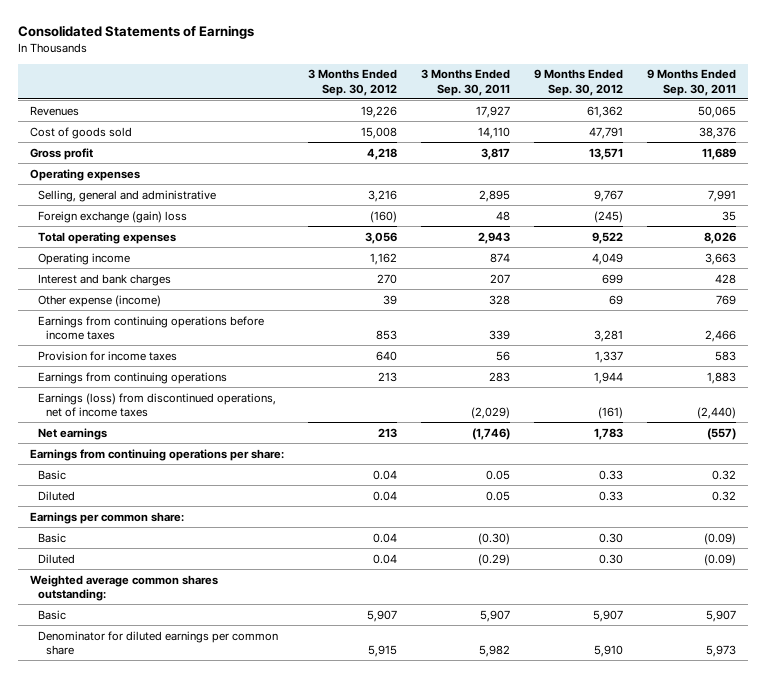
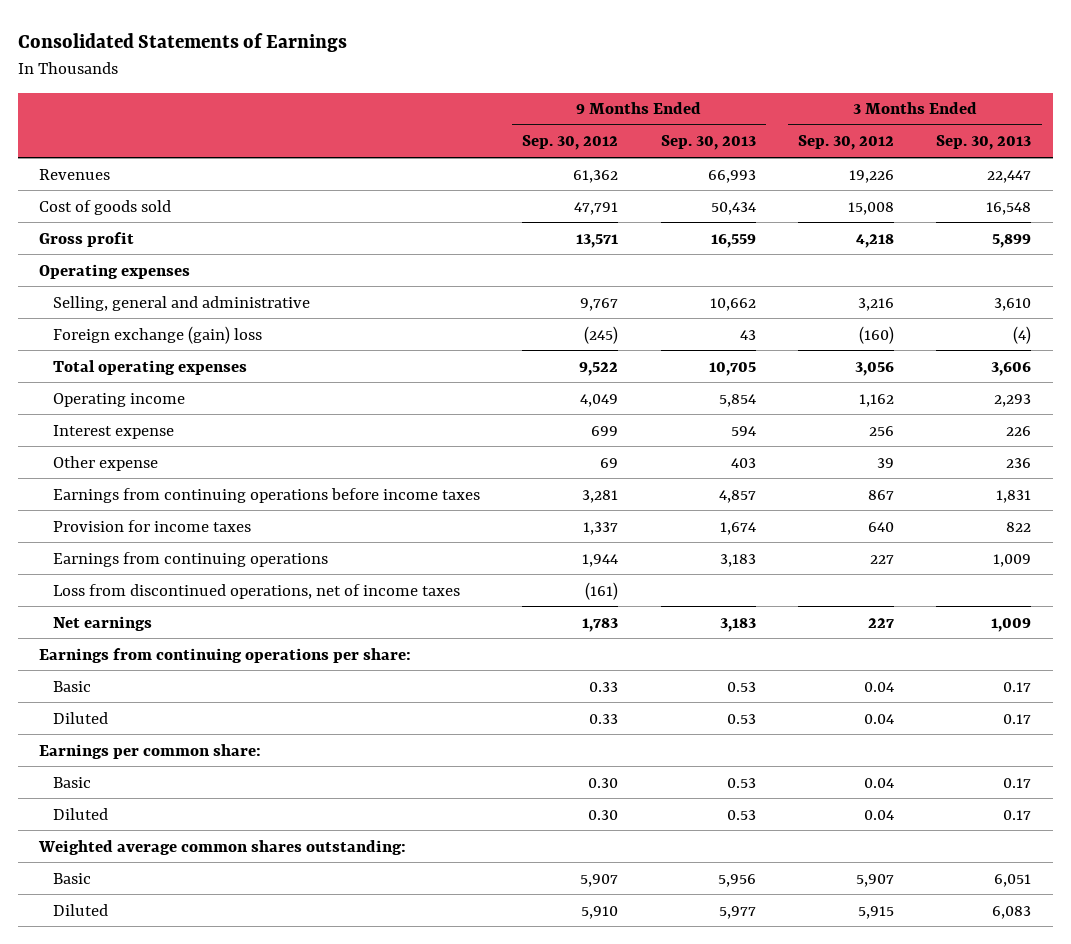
- | 3 Months Ended Sep. 30, 2012 | 3 Months Ended Sep. 30, 2011 | 9 Months Ended Sep. 30, 2012 | 9 Months Ended Sep. 30, 2011
+ | 9 Months Ended Sep. 30, 2012 | 9 Months Ended Sep. 30, 2013 | 3 Months Ended Sep. 30, 2012 | 3 Months Ended Sep. 30, 2013
- Interest and bank charges | 270 | 207 | 699 | 428
- Other expense (income) | 39 | 328 | 69 | 769
- Earnings from continuing operations before income taxes | 853 | 339 | 3,281 | 2,466
+ Interest expense | 699 | 594 | 256 | 226
+ Other expense | 69 | 403 | 39 | 236
+ Earnings from continuing operations before income taxes | 3,281 | 4,857 | 867 | 1,831
- Earnings from continuing operations | 213 | 283 | 1,944 | 1,883
- Earnings (loss) from discontinued operations, net of income taxes | | (2,029) | (161) | (2,440)
- Net earnings | 213 | (1,746) | 1,783 | (557)
+ Earnings from continuing operations | 1,944 | 3,183 | 227 | 1,009
+ Loss from discontinued operations, net of income taxes | (161) | | |
+ Net earnings | 1,783 | 3,183 | 227 | 1,009
- Denominator for diluted earnings per common share | 5,915 | 5,982 | 5,910 | 5,973
+ Diluted | 5,910 | 5,977 | 5,915 | 6,083

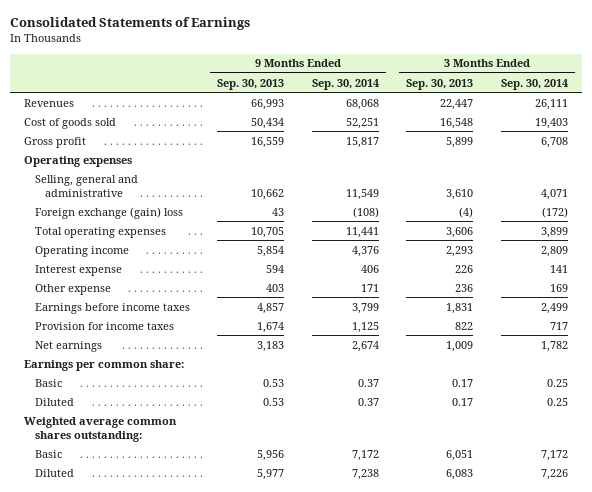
- | 9 Months Ended Sep. 30, 2012 | 9 Months Ended Sep. 30, 2013 | 3 Months Ended Sep. 30, 2012 | 3 Months Ended Sep. 30, 2013
+ | 9 Months Ended Sep. 30, 2013 | 9 Months Ended Sep. 30, 2014 | 3 Months Ended Sep. 30, 2013 | 3 Months Ended Sep. 30, 2014
- Earnings from continuing operations before income taxes | 3,281 | 4,857 | 867 | 1,831
+ Earnings before income taxes | 4,857 | 3,799 | 1,831 | 2,499
- Earnings from continuing operations | 1,944 | 3,183 | 227 | 1,009
- Loss from discontinued operations, net of income taxes | (161) | | |
- Earnings from continuing operations per share:
- Basic | 0.33 | 0.53 | 0.04 | 0.17
- Diluted | 0.33 | 0.53 | 0.04 | 0.17

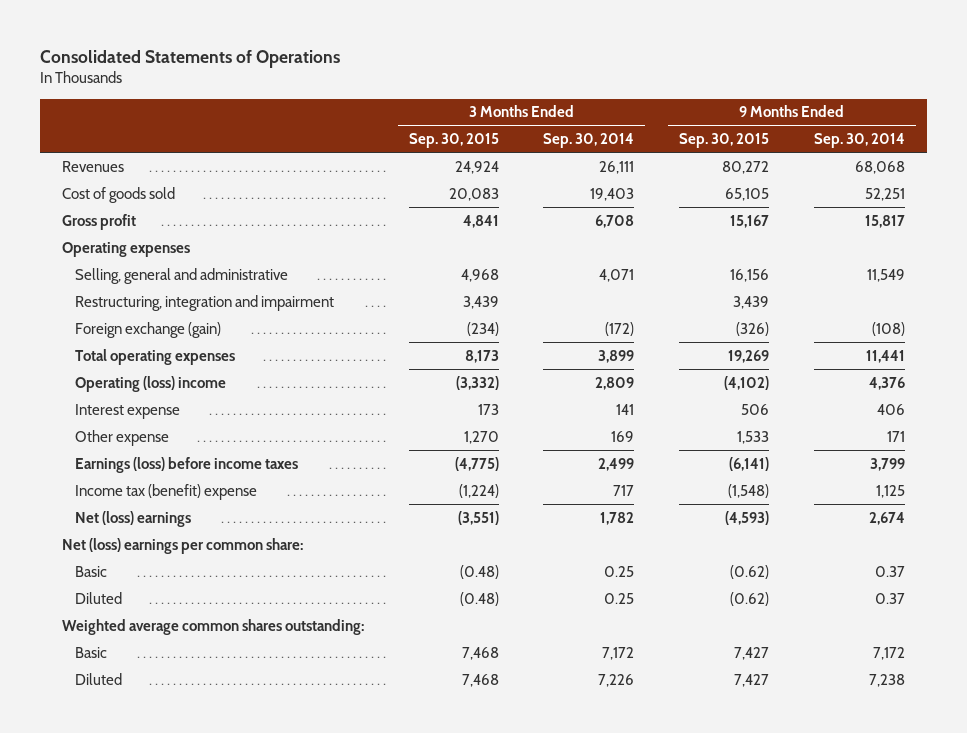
- Consolidated Statements of Earnings
+ Consolidated Statements of Operations
- | 9 Months Ended Sep. 30, 2013 | 9 Months Ended Sep. 30, 2014 | 3 Months Ended Sep. 30, 2013 | 3 Months Ended Sep. 30, 2014
+ | 3 Months Ended Sep. 30, 2015 | 3 Months Ended Sep. 30, 2014 | 9 Months Ended Sep. 30, 2015 | 9 Months Ended Sep. 30, 2014
- Foreign exchange (gain) loss | 43 | (108) | (4) | (172)
+ Restructuring, integration and impairment | 3,439 | | 3,439 |
+ Foreign exchange (gain) | (234) | (172) | (326) | (108)
- Operating income | 5,854 | 4,376 | 2,293 | 2,809
+ Operating (loss) income | (3,332) | 2,809 | (4,102) | 4,376
- Earnings before income taxes | 4,857 | 3,799 | 1,831 | 2,499
- Provision for income taxes | 1,674 | 1,125 | 822 | 717
- Net earnings | 3,183 | 2,674 | 1,009 | 1,782
- Earnings per common share:
+ Earnings (loss) before income taxes | (4,775) | 2,499 | (6,141) | 3,799
+ Income tax (benefit) expense | (1,224) | 717 | (1,548) | 1,125
+ Net (loss) earnings | (3,551) | 1,782 | (4,593) | 2,674
+ Net (loss) earnings per common share:

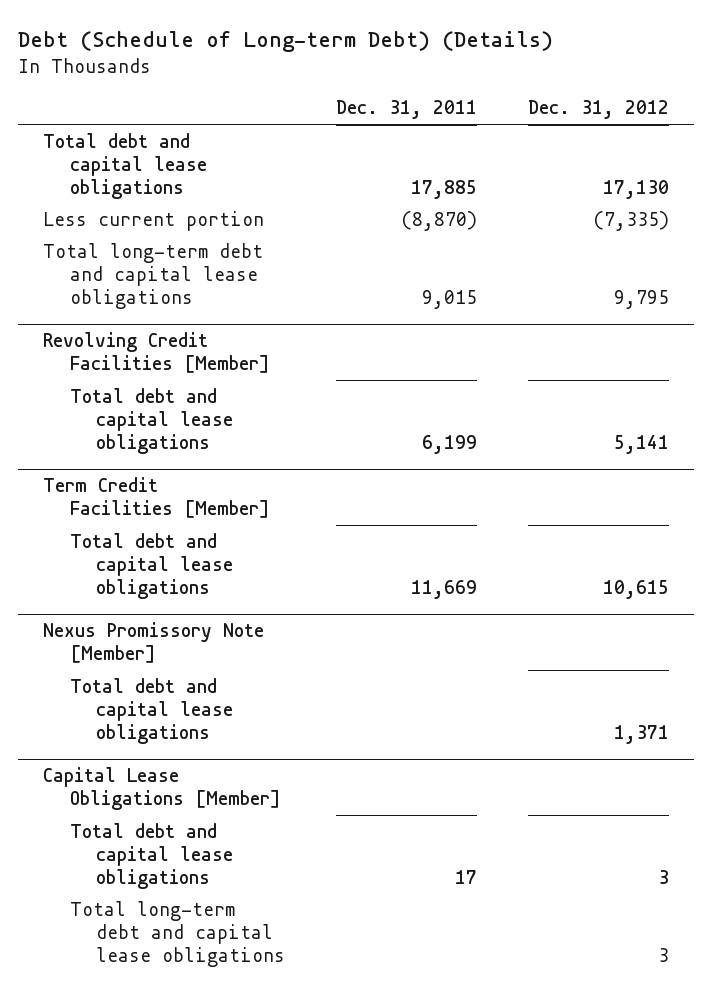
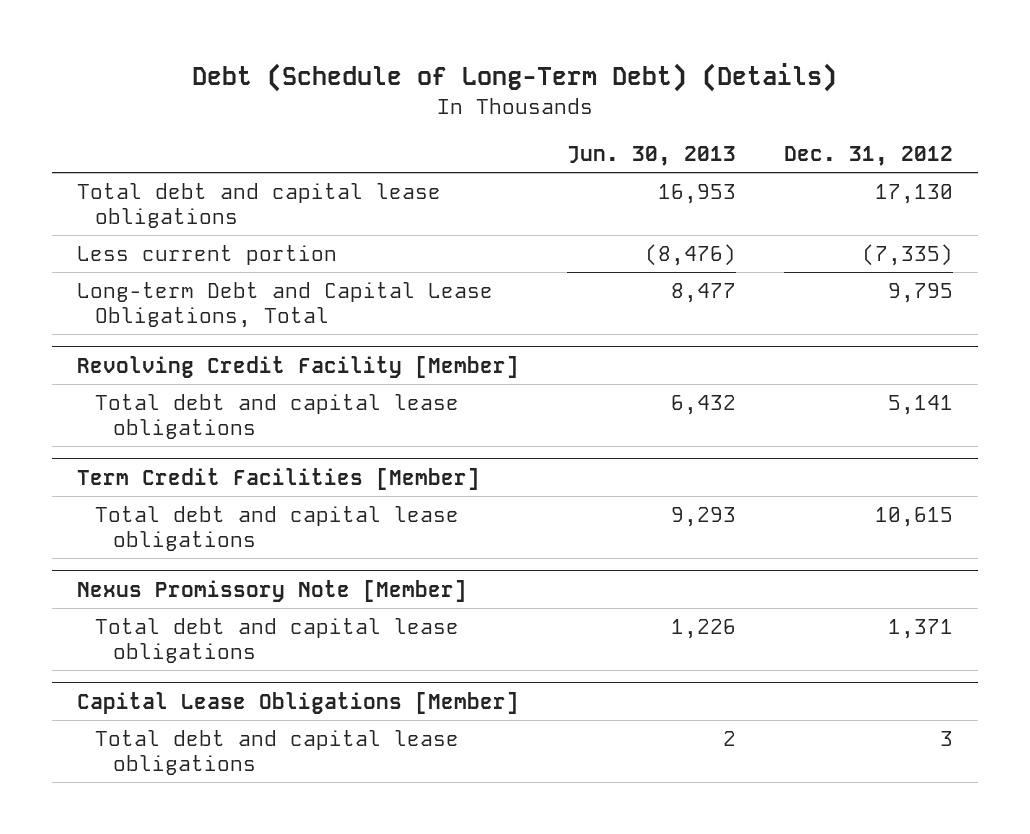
- Debt (Schedule of Long-term Debt) (Details)
+ Debt (Schedule of Long-Term Debt) (Details)
- | Dec. 31, 2011 | Dec. 31, 2012
+ | Jun. 30, 2013 | Dec. 31, 2012
- Total long-term debt and capital lease obligations | 9,015 | 9,795
- Revolving Credit Facilities [Member]
+ Long-term Debt and Capital Lease Obligations, Total | 8,477 | 9,795
+ Revolving Credit Facility [Member]
@ Capital Lease Obligations [Member]
- Total long-term debt and capital lease obligations | | 3

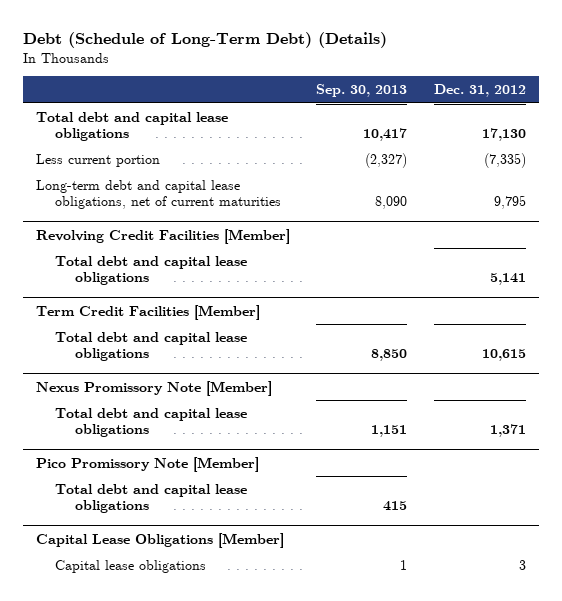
- | Jun. 30, 2013 | Dec. 31, 2012
+ | Sep. 30, 2013 | Dec. 31, 2012
- Long-term Debt and Capital Lease Obligations, Total | 8,477 | 9,795
- Revolving Credit Facility [Member]
+ Long-term debt and capital lease obligations, net of current maturities | 8,090 | 9,795
+ Revolving Credit Facilities [Member]
+ Pico Promissory Note [Member]
+ Total debt and capital lease obligations | 415 |
@ Capital Lease Obligations [Member]
- Total debt and capital lease obligations | 2 | 3
+ Capital lease obligations | 1 | 3

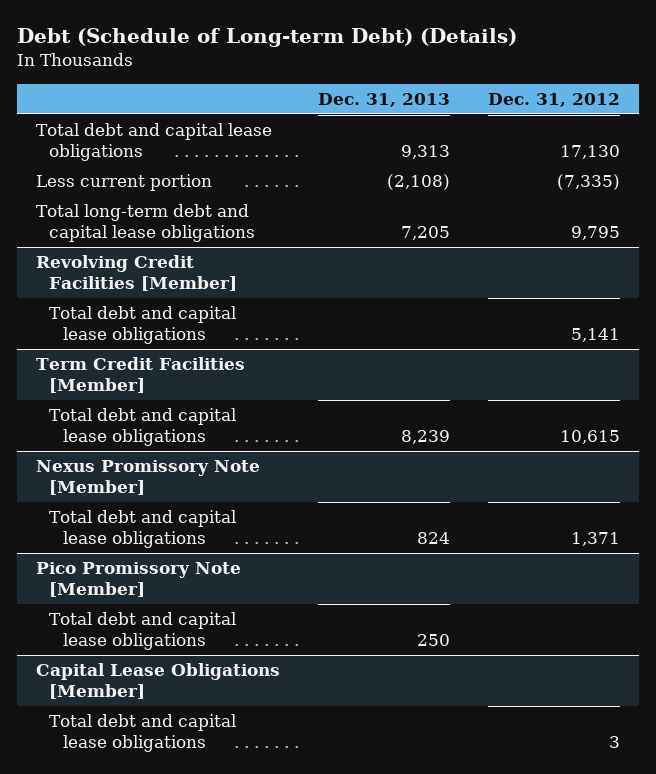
- Debt (Schedule of Long-Term Debt) (Details)
+ Debt (Schedule of Long-term Debt) (Details)
- | Sep. 30, 2013 | Dec. 31, 2012
+ | Dec. 31, 2013 | Dec. 31, 2012
- Long-term debt and capital lease obligations, net of current maturities | 8,090 | 9,795
+ Total long-term debt and capital lease obligations | 7,205 | 9,795
@ Capital Lease Obligations [Member]
- Capital lease obligations | 1 | 3
+ Total debt and capital lease obligations | | 3

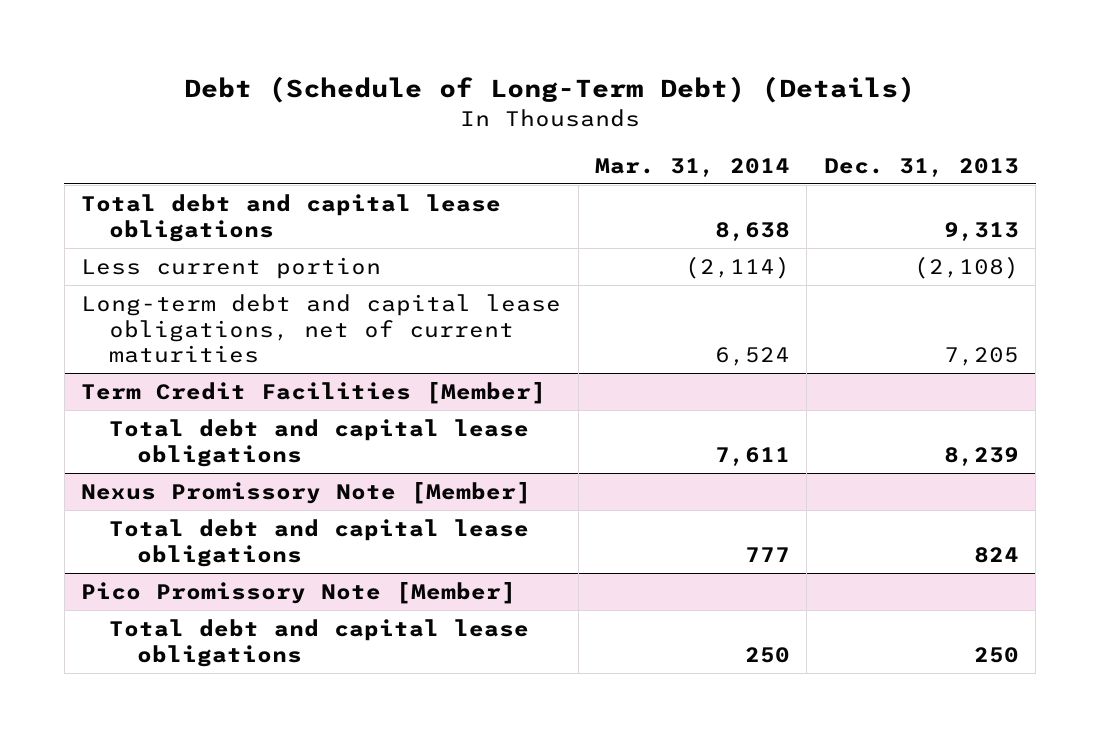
- Debt (Schedule of Long-term Debt) (Details)
+ Debt (Schedule of Long-Term Debt) (Details)
- | Dec. 31, 2013 | Dec. 31, 2012
+ | Mar. 31, 2014 | Dec. 31, 2013
- Total long-term debt and capital lease obligations | 7,205 | 9,795
- Revolving Credit Facilities [Member]
- Total debt and capital lease obligations | | 5,141
+ Long-term debt and capital lease obligations, net of current maturities | 6,524 | 7,205
- Capital Lease Obligations [Member]
- Total debt and capital lease obligations | | 3

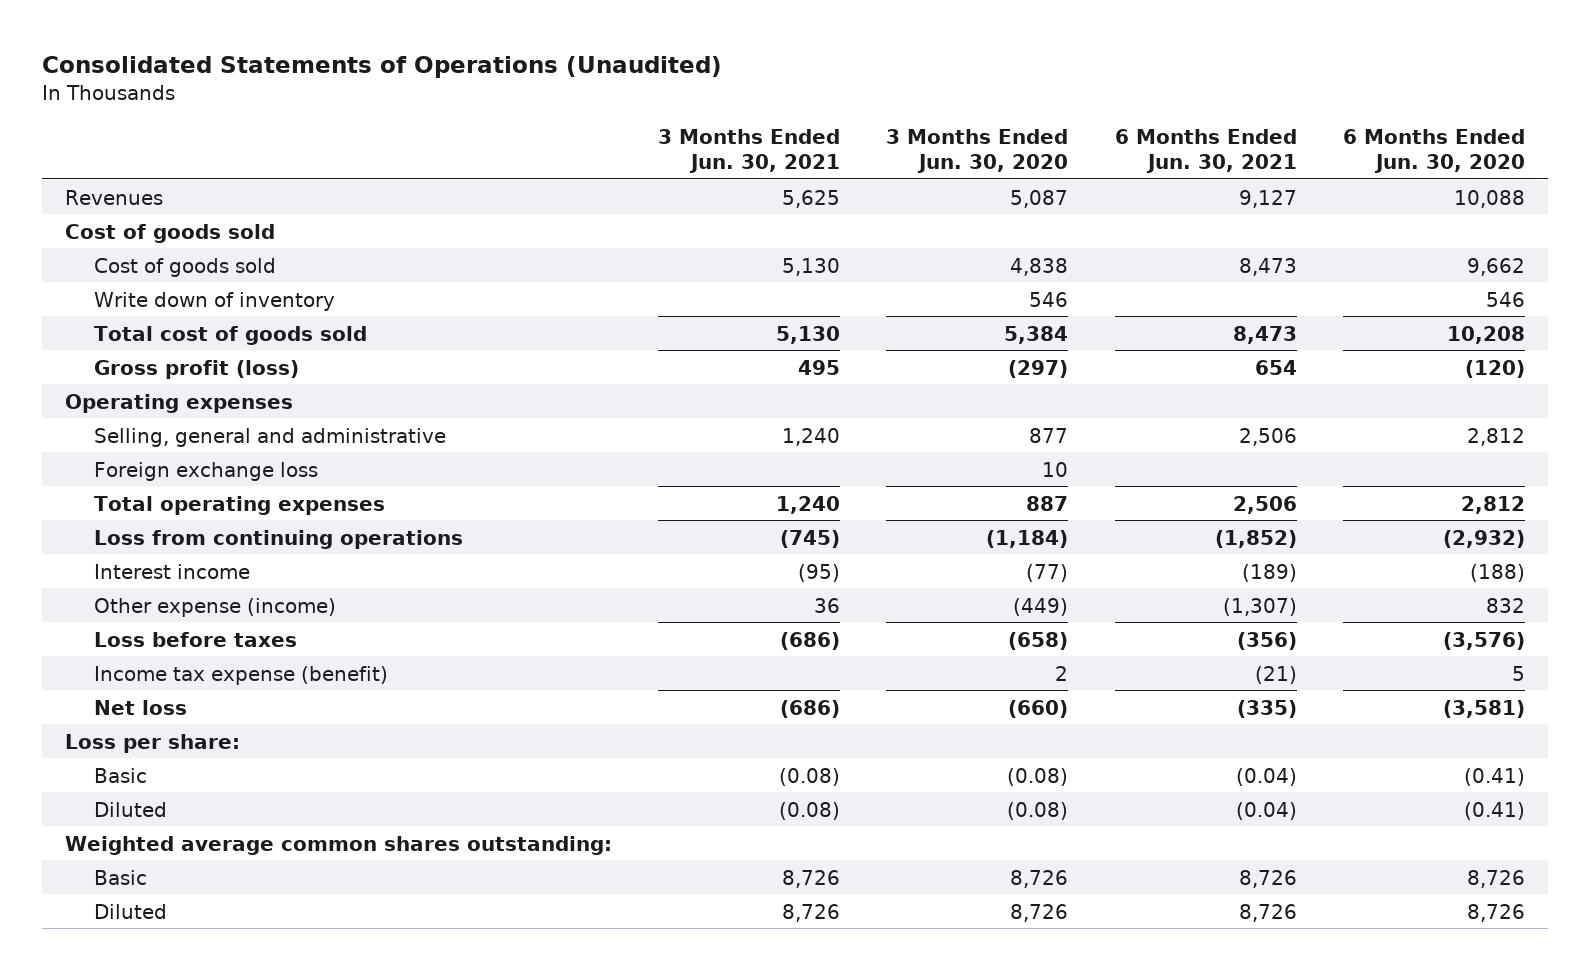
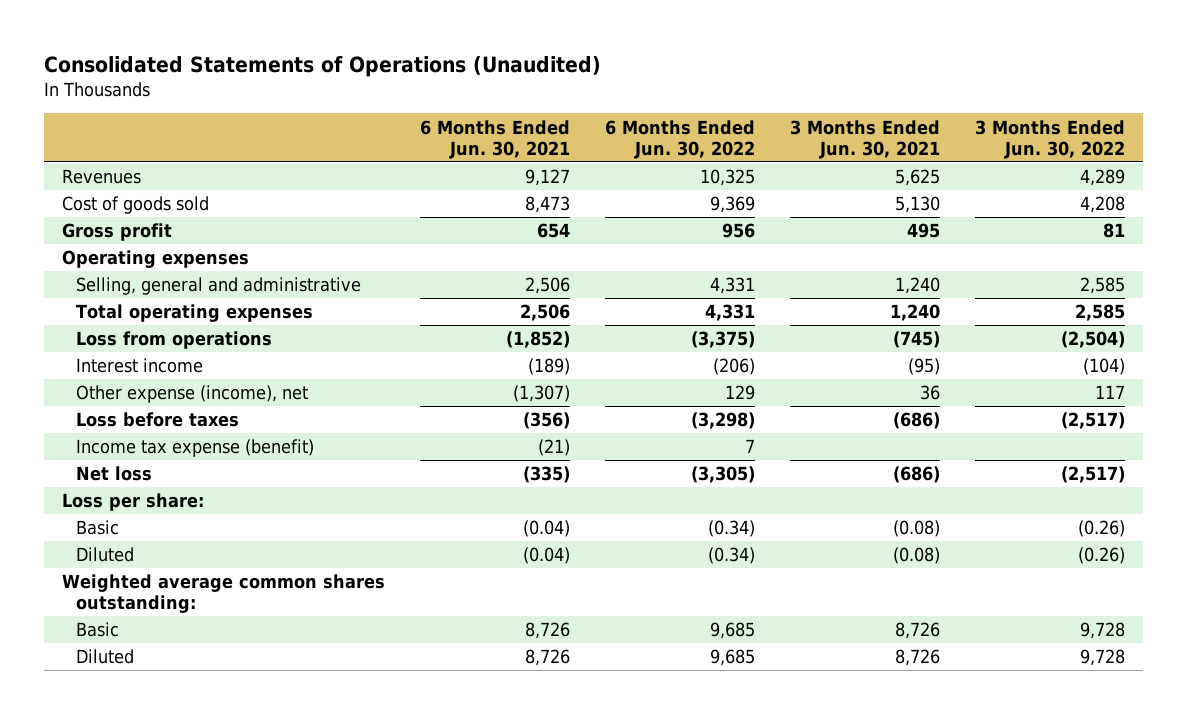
- | 3 Months Ended Jun. 30, 2021 | 3 Months Ended Jun. 30, 2020 | 6 Months Ended Jun. 30, 2021 | 6 Months Ended Jun. 30, 2020
+ | 6 Months Ended Jun. 30, 2021 | 6 Months Ended Jun. 30, 2022 | 3 Months Ended Jun. 30, 2021 | 3 Months Ended Jun. 30, 2022
- Cost of goods sold
- Write down of inventory | | 546 | | 546
- Total cost of goods sold | 5,130 | 5,384 | 8,473 | 10,208
- Gross profit (loss) | 495 | (297) | 654 | (120)
+ Gross profit | 654 | 956 | 495 | 81
- Foreign exchange loss | | 10 | |
- Loss from continuing operations | (745) | (1,184) | (1,852) | (2,932)
+ Loss from operations | (1,852) | (3,375) | (745) | (2,504)
- Other expense (income) | 36 | (449) | (1,307) | 832
+ Other expense (income), net | (1,307) | 129 | 36 | 117

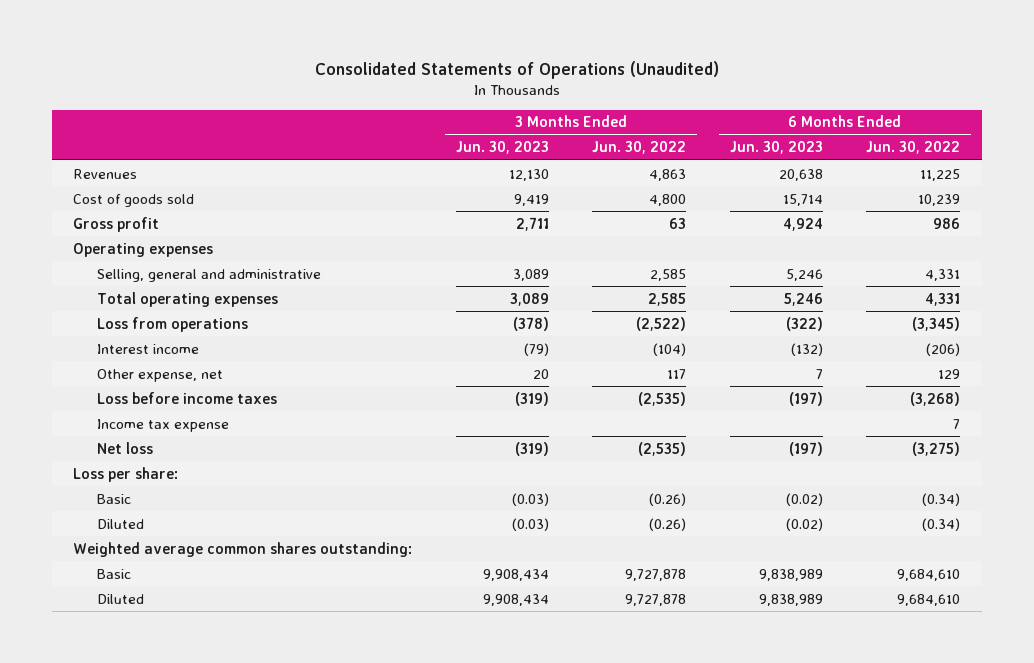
- | 6 Months Ended Jun. 30, 2021 | 6 Months Ended Jun. 30, 2022 | 3 Months Ended Jun. 30, 2021 | 3 Months Ended Jun. 30, 2022
+ | 3 Months Ended Jun. 30, 2023 | 3 Months Ended Jun. 30, 2022 | 6 Months Ended Jun. 30, 2023 | 6 Months Ended Jun. 30, 2022
- Revenues | 9,127 | 10,325 | 5,625 | 4,289
- Cost of goods sold | 8,473 | 9,369 | 5,130 | 4,208
- Gross profit | 654 | 956 | 495 | 81
+ Revenues | 12,130 | 4,863 | 20,638 | 11,225
+ Cost of goods sold | 9,419 | 4,800 | 15,714 | 10,239
+ Gross profit | 2,711 | 63 | 4,924 | 986
- Loss from operations | (1,852) | (3,375) | (745) | (2,504)
+ Loss from operations | (378) | (2,522) | (322) | (3,345)
- Other expense (income), net | (1,307) | 129 | 36 | 117
- Loss before taxes | (356) | (3,298) | (686) | (2,517)
- Income tax expense (benefit) | (21) | 7 | |
- Net loss | (335) | (3,305) | (686) | (2,517)
+ Other expense, net | 20 | 117 | 7 | 129
+ Loss before income taxes | (319) | (2,535) | (197) | (3,268)
+ Income tax expense | | | | 7
+ Net loss | (319) | (2,535) | (197) | (3,275)
- Basic | 8,726 | 9,685 | 8,726 | 9,728
- Diluted | 8,726 | 9,685 | 8,726 | 9,728
+ Basic | 9,908,434 | 9,727,878 | 9,838,989 | 9,684,610
+ Diluted | 9,908,434 | 9,727,878 | 9,838,989 | 9,684,610

